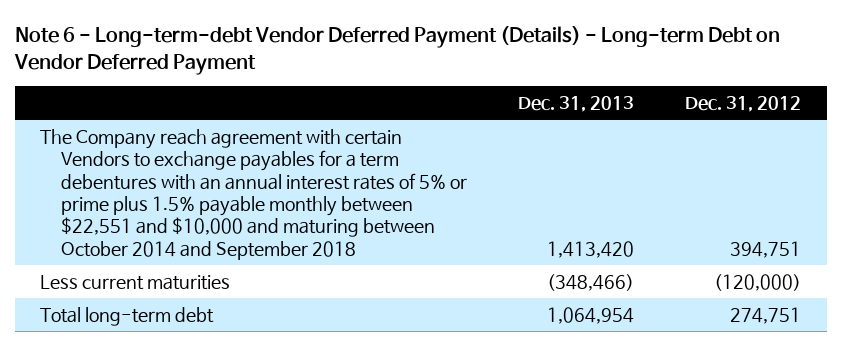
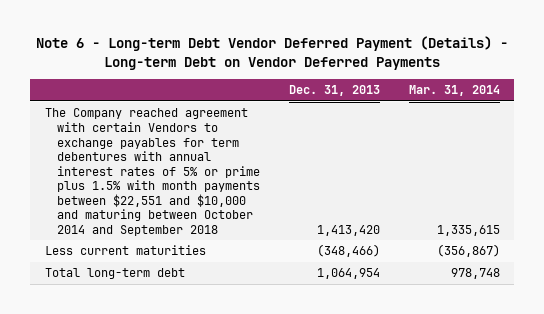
- Note 6 - Long-term-debt Vendor Deferred Payment (Details) - Long-term Debt on Vendor Deferred Payment
+ Note 6 - Long-term Debt Vendor Deferred Payment (Details) - Long-term Debt on Vendor Deferred Payments
- | Dec. 31, 2013 | Dec. 31, 2012
+ | Dec. 31, 2013 | Mar. 31, 2014
- The Company reach agreement with certain Vendors to exchange payables for a term debentures with an annual interest rates of 5% or prime plus 1.5% payable monthly between $22,551 and $10,000 and maturing between October 2014 and September 2018 | 1,413,420 | 394,751
+ The Company reached agreement with certain Vendors to exchange payables for term debentures with annual interest rates of 5% or prime plus 1.5% with month payments between $22,551 and $10,000 and maturing between October 2014 and September 2018 | 1,413,420 | 1,335,615

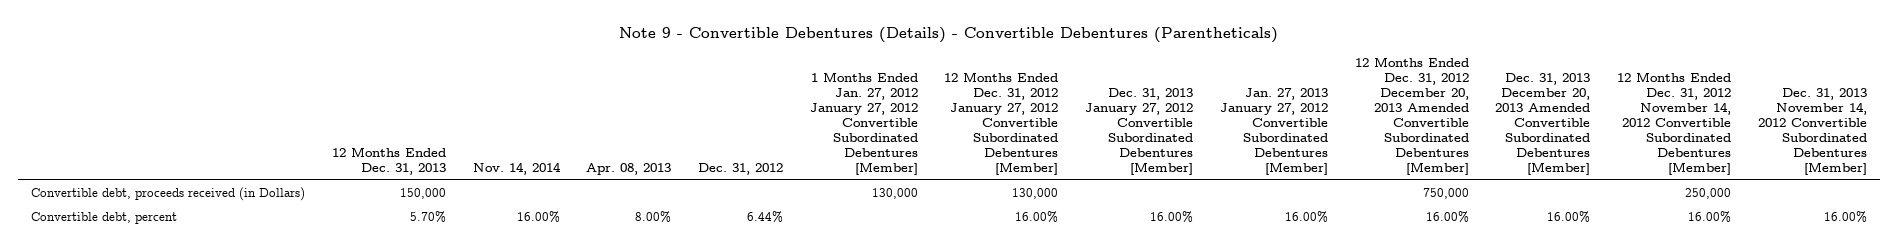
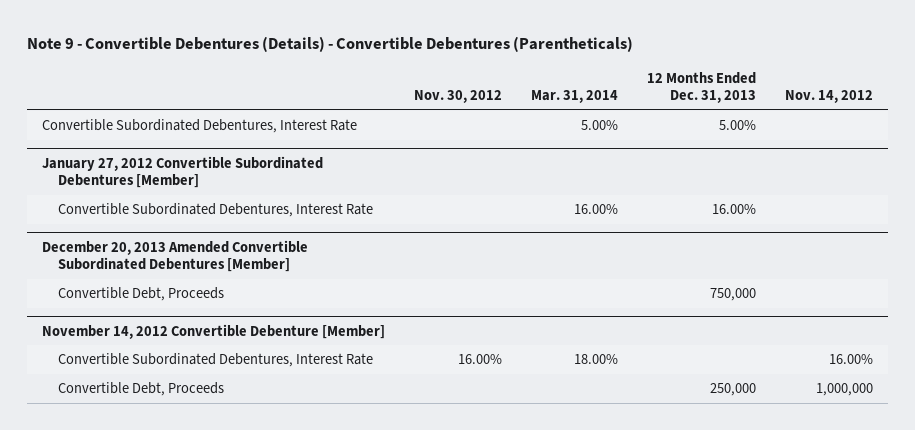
- | 12 Months Ended Dec. 31, 2013 | Nov. 14, 2014 | Apr. 08, 2013 | Dec. 31, 2012 | 1 Months Ended Jan. 27, 2012 January 27, 2012 Convertible Subordinated Debentures [Member] | 12 Months Ended Dec. 31, 2012 January 27, 2012 Convertible Subordinated Debentures [Member] | Dec. 31, 2013 January 27, 2012 Convertible Subordinated Debentures [Member] | Jan. 27, 2013 January 27, 2012 Convertible Subordinated Debentures [Member] | 12 Months Ended Dec. 31, 2012 December 20, 2013 Amended Convertible Subordinated Debentures [Member] | Dec. 31, 2013 December 20, 2013 Amended Convertible Subordinated Debentures [Member] | 12 Months Ended Dec. 31, 2012 November 14, 2012 Convertible Subordinated Debentures [Member] | Dec. 31, 2013 November 14, 2012 Convertible Subordinated Debentures [Member]
+ | Nov. 30, 2012 | Mar. 31, 2014 | 12 Months Ended Dec. 31, 2013 | Nov. 14, 2012
- Convertible debt, proceeds received (in Dollars) | 150,000 | | | | 130,000 | 130,000 | | | 750,000 | | 250,000 |
- Convertible debt, percent | 5.70% | 16.00% | 8.00% | 6.44% | | 16.00% | 16.00% | 16.00% | 16.00% | 16.00% | 16.00% | 16.00%
+ Convertible Subordinated Debentures, Interest Rate | | 5.00% | 5.00% |
+ January 27, 2012 Convertible Subordinated Debentures [Member]
+ Convertible Subordinated Debentures, Interest Rate | | 16.00% | 16.00% |
+ December 20, 2013 Amended Convertible Subordinated Debentures [Member]
+ Convertible Debt, Proceeds | | | 750,000 |
+ November 14, 2012 Convertible Debenture [Member]
+ Convertible Subordinated Debentures, Interest Rate | 16.00% | 18.00% | | 16.00%
+ Convertible Debt, Proceeds | | | 250,000 | 1,000,000

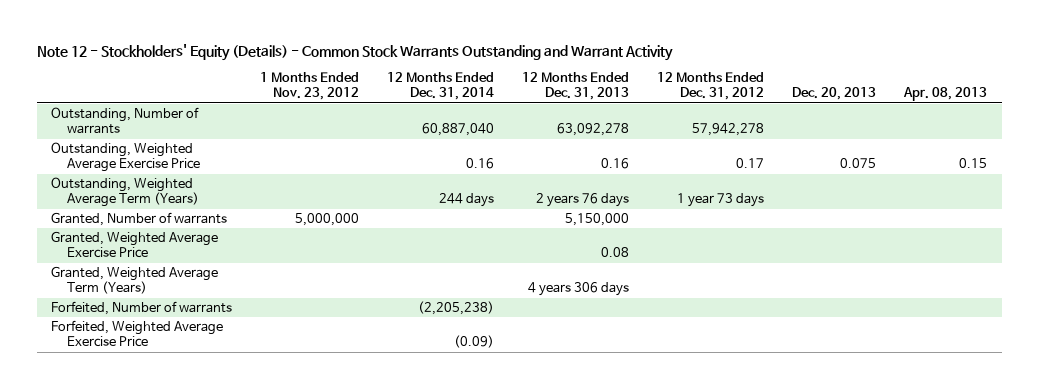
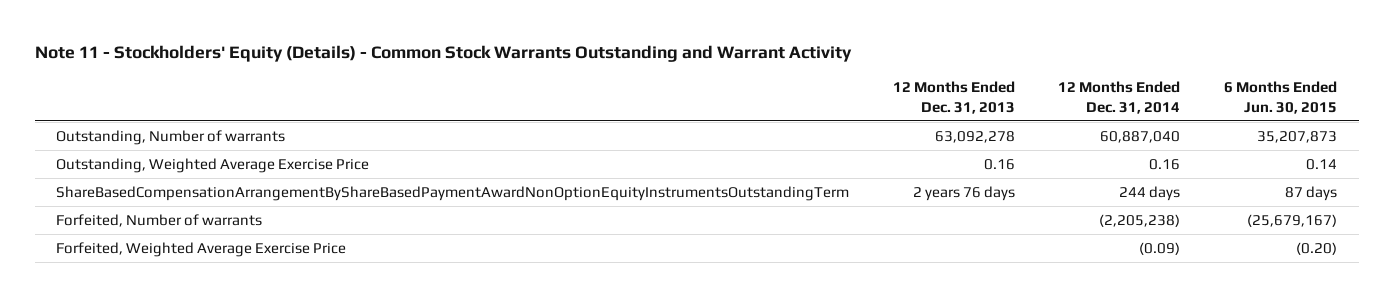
- Note 12 - Stockholders' Equity (Details) - Common Stock Warrants Outstanding and Warrant Activity
+ Note 11 - Stockholders' Equity (Details) - Common Stock Warrants Outstanding and Warrant Activity
- | 1 Months Ended Nov. 23, 2012 | 12 Months Ended Dec. 31, 2014 | 12 Months Ended Dec. 31, 2013 | 12 Months Ended Dec. 31, 2012 | Dec. 20, 2013 | Apr. 08, 2013
+ | 12 Months Ended Dec. 31, 2013 | 12 Months Ended Dec. 31, 2014 | 6 Months Ended Jun. 30, 2015
- Outstanding, Weighted Average Term (Years) | | 244 days | 2 years 76 days | 1 year 73 days | |
- Granted, Number of warrants | 5,000,000 | | 5,150,000 | | |
- Granted, Weighted Average Exercise Price | | | 0.08 | | |
- Granted, Weighted Average Term (Years) | | | 4 years 306 days | | |
+ ShareBasedCompensationArrangementByShareBasedPaymentAwardNonOptionEquityInstrumentsOutstandingTerm | 2 years 76 days | 244 days | 87 days

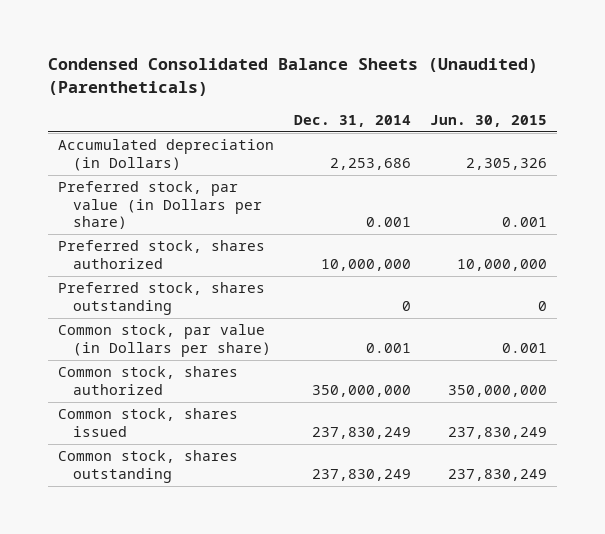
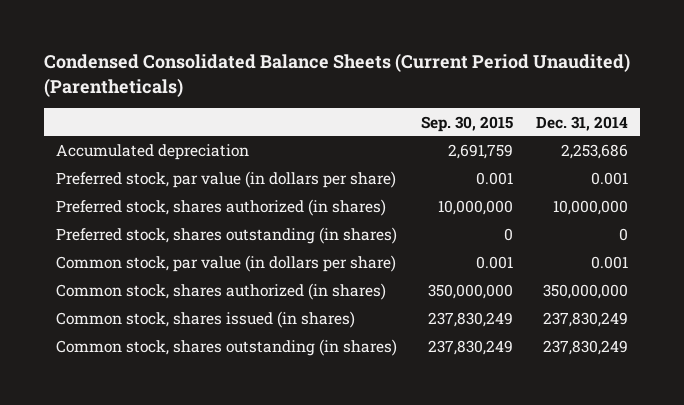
- Condensed Consolidated Balance Sheets (Unaudited) (Parentheticals)
+ Condensed Consolidated Balance Sheets (Current Period Unaudited) (Parentheticals)
- | Dec. 31, 2014 | Jun. 30, 2015
+ | Sep. 30, 2015 | Dec. 31, 2014
- Accumulated depreciation (in Dollars) | 2,253,686 | 2,305,326
- Preferred stock, par value (in Dollars per share) | 0.001 | 0.001
- Preferred stock, shares authorized | 10,000,000 | 10,000,000
- Preferred stock, shares outstanding | 0 | 0
- Common stock, par value (in Dollars per share) | 0.001 | 0.001
- Common stock, shares authorized | 350,000,000 | 350,000,000
- Common stock, shares issued | 237,830,249 | 237,830,249
- Common stock, shares outstanding | 237,830,249 | 237,830,249
+ Accumulated depreciation | 2,691,759 | 2,253,686
+ Preferred stock, par value (in dollars per share) | 0.001 | 0.001
+ Preferred stock, shares authorized (in shares) | 10,000,000 | 10,000,000
+ Preferred stock, shares outstanding (in shares) | 0 | 0
+ Common stock, par value (in dollars per share) | 0.001 | 0.001
+ Common stock, shares authorized (in shares) | 350,000,000 | 350,000,000
+ Common stock, shares issued (in shares) | 237,830,249 | 237,830,249
+ Common stock, shares outstanding (in shares) | 237,830,249 | 237,830,249

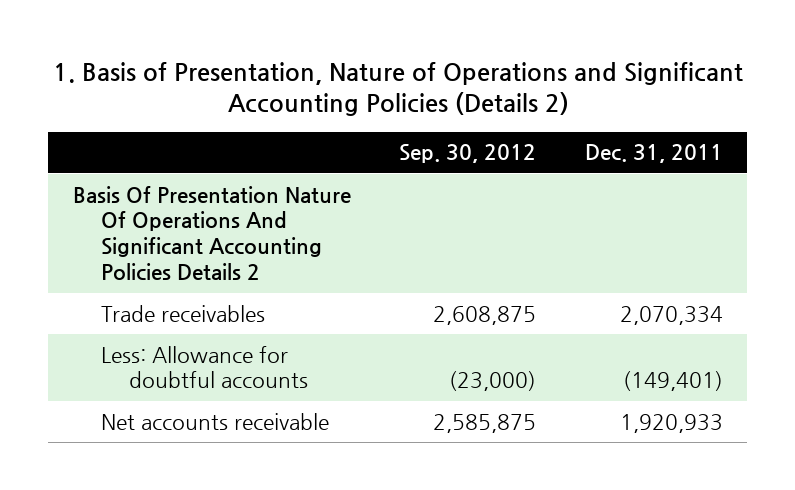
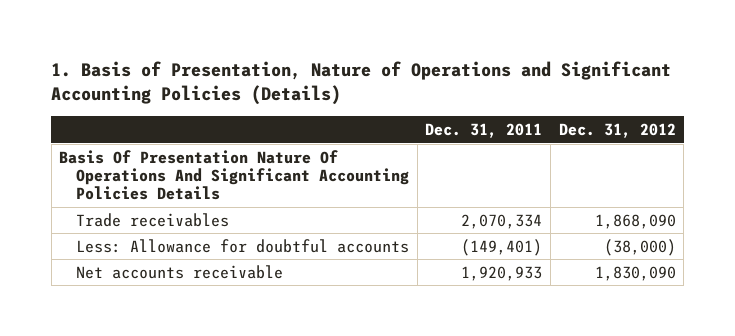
- 1. Basis of Presentation, Nature of Operations and Significant Accounting Policies (Details 2)
+ 1. Basis of Presentation, Nature of Operations and Significant Accounting Policies (Details)
- | Sep. 30, 2012 | Dec. 31, 2011
+ | Dec. 31, 2011 | Dec. 31, 2012
- Basis Of Presentation Nature Of Operations And Significant Accounting Policies Details 2
+ Basis Of Presentation Nature Of Operations And Significant Accounting Policies Details

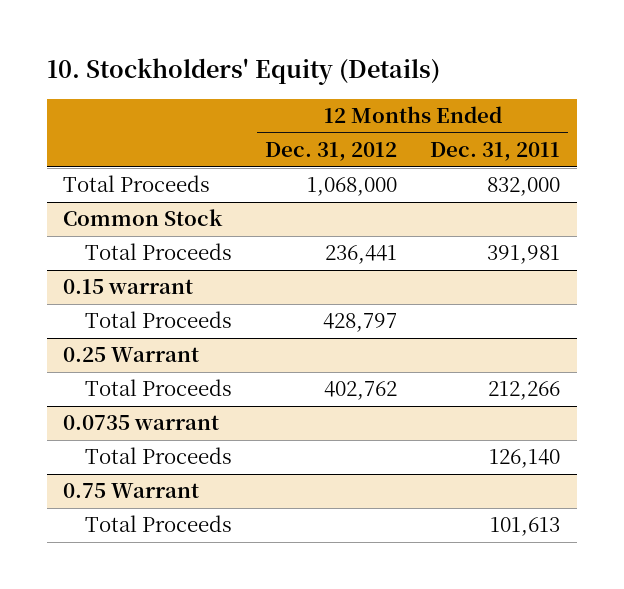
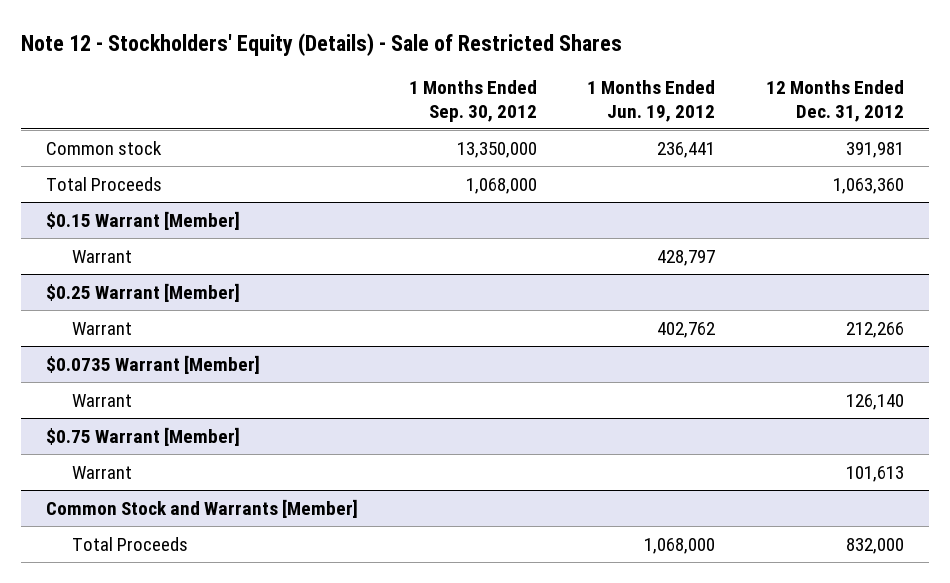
- 10. Stockholders' Equity (Details)
+ Note 12 - Stockholders' Equity (Details) - Sale of Restricted Shares
- | 12 Months Ended Dec. 31, 2012 | 12 Months Ended Dec. 31, 2011
+ | 1 Months Ended Sep. 30, 2012 | 1 Months Ended Jun. 19, 2012 | 12 Months Ended Dec. 31, 2012
- Total Proceeds | 1,068,000 | 832,000
- Common Stock
- Total Proceeds | 236,441 | 391,981
- 0.15 warrant
- Total Proceeds | 428,797 |
- 0.25 Warrant
- Total Proceeds | 402,762 | 212,266
- 0.0735 warrant
- Total Proceeds | | 126,140
- 0.75 Warrant
- Total Proceeds | | 101,613
+ Common stock | 13,350,000 | 236,441 | 391,981
+ Total Proceeds | 1,068,000 | | 1,063,360
+ $0.15 Warrant [Member]
+ Warrant | | 428,797 |
+ $0.25 Warrant [Member]
+ Warrant | | 402,762 | 212,266
+ $0.0735 Warrant [Member]
+ Warrant | | | 126,140
+ $0.75 Warrant [Member]
+ Warrant | | | 101,613
+ Common Stock and Warrants [Member]
+ Total Proceeds | | 1,068,000 | 832,000

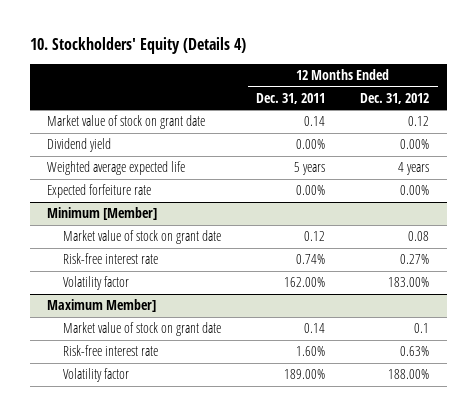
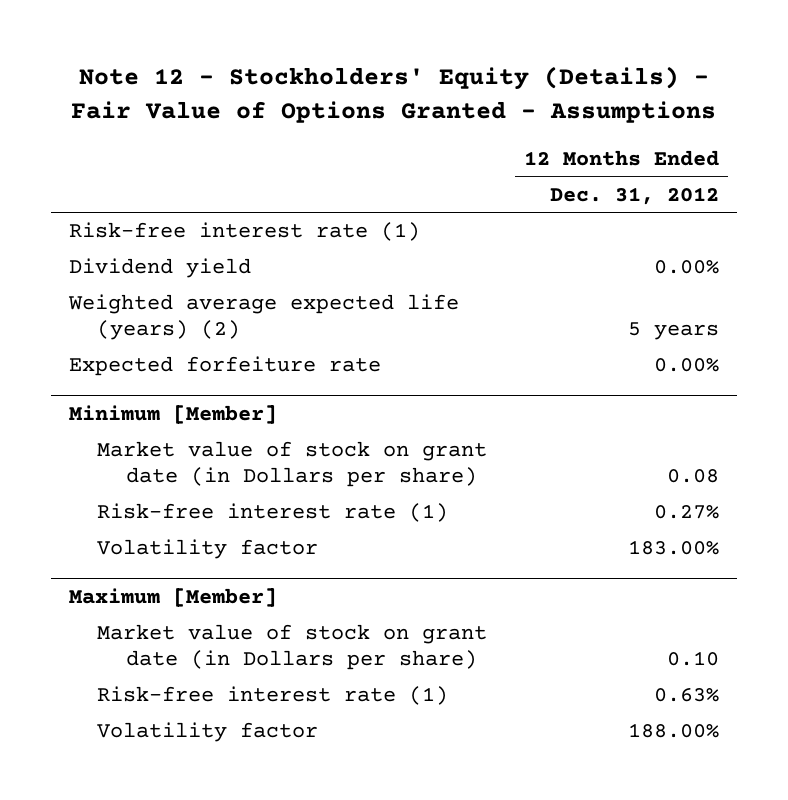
- 10. Stockholders' Equity (Details 4)
+ Note 12 - Stockholders' Equity (Details) - Fair Value of Options Granted - Assumptions
- | 12 Months Ended Dec. 31, 2011 | 12 Months Ended Dec. 31, 2012
+ | 12 Months Ended Dec. 31, 2012
- Market value of stock on grant date | 0.14 | 0.12
+ Risk-free interest rate (1)
- Weighted average expected life | 5 years | 4 years
+ Weighted average expected life (years) (2) | 5 years
@ Minimum [Member]
- Market value of stock on grant date | 0.12 | 0.08
- Risk-free interest rate | 0.74% | 0.27%
+ Market value of stock on grant date (in Dollars per share) | 0.08
+ Risk-free interest rate (1) | 0.27%
- Maximum Member]
- Market value of stock on grant date | 0.14 | 0.1
- Risk-free interest rate | 1.60% | 0.63%
+ Maximum [Member]
+ Market value of stock on grant date (in Dollars per share) | 0.10
+ Risk-free interest rate (1) | 0.63%

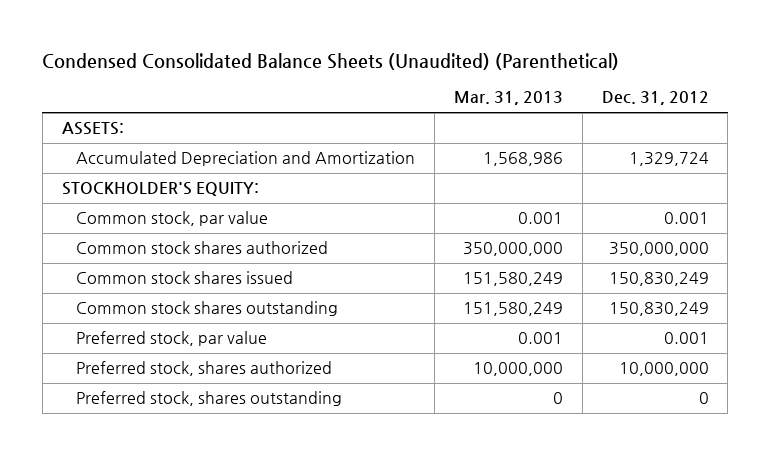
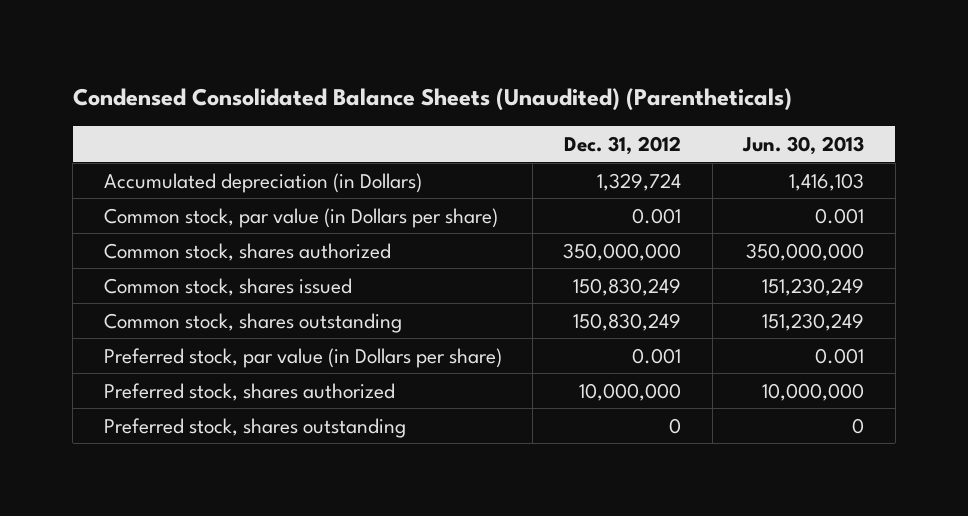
- Condensed Consolidated Balance Sheets (Unaudited) (Parenthetical)
+ Condensed Consolidated Balance Sheets (Unaudited) (Parentheticals)
- | Mar. 31, 2013 | Dec. 31, 2012
+ | Dec. 31, 2012 | Jun. 30, 2013
- ASSETS:
- Accumulated Depreciation and Amortization | 1,568,986 | 1,329,724
- STOCKHOLDER'S EQUITY:
- Common stock, par value | 0.001 | 0.001
- Common stock shares authorized | 350,000,000 | 350,000,000
- Common stock shares issued | 151,580,249 | 150,830,249
- Common stock shares outstanding | 151,580,249 | 150,830,249
- Preferred stock, par value | 0.001 | 0.001
+ Accumulated depreciation (in Dollars) | 1,329,724 | 1,416,103
+ Common stock, par value (in Dollars per share) | 0.001 | 0.001
+ Common stock, shares authorized | 350,000,000 | 350,000,000
+ Common stock, shares issued | 150,830,249 | 151,230,249
+ Common stock, shares outstanding | 150,830,249 | 151,230,249
+ Preferred stock, par value (in Dollars per share) | 0.001 | 0.001

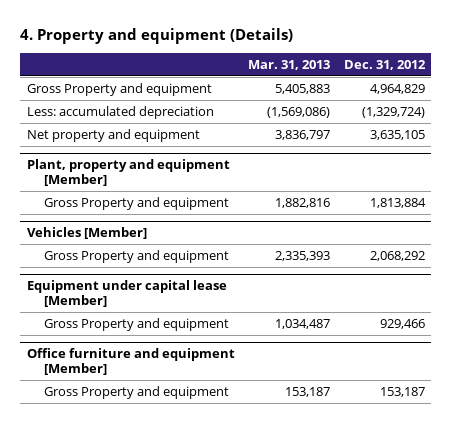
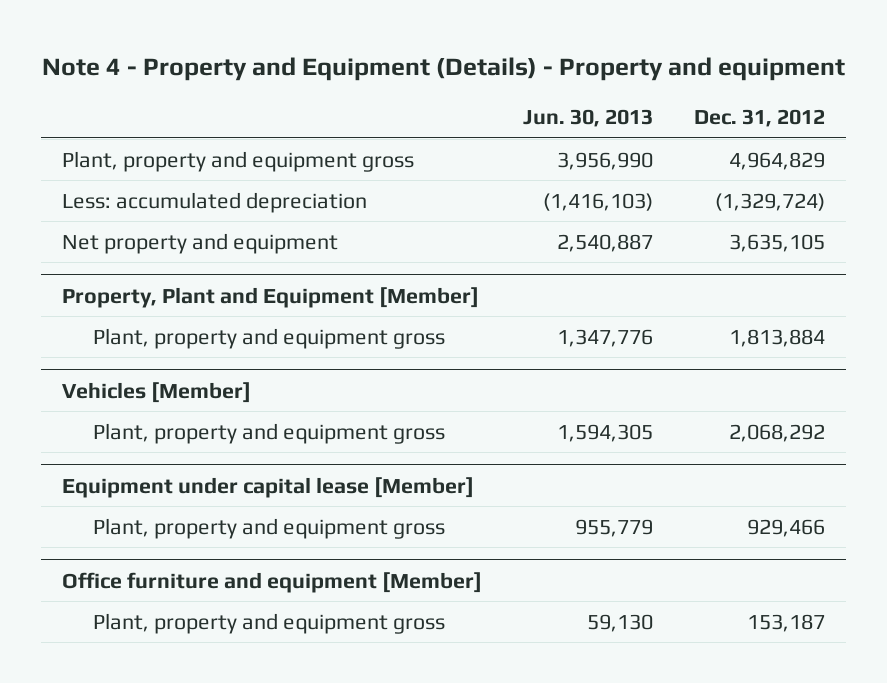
- 4. Property and equipment (Details)
+ Note 4 - Property and Equipment (Details) - Property and equipment
- | Mar. 31, 2013 | Dec. 31, 2012
+ | Jun. 30, 2013 | Dec. 31, 2012
- Gross Property and equipment | 5,405,883 | 4,964,829
+ Plant, property and equipment gross | 3,956,990 | 4,964,829
- Plant, property and equipment [Member]
- Gross Property and equipment | 1,882,816 | 1,813,884
+ Property, Plant and Equipment [Member]
+ Plant, property and equipment gross | 1,347,776 | 1,813,884
@ Vehicles [Member]
- Gross Property and equipment | 2,335,393 | 2,068,292
+ Plant, property and equipment gross | 1,594,305 | 2,068,292
@ Equipment under capital lease [Member]
- Gross Property and equipment | 1,034,487 | 929,466
+ Plant, property and equipment gross | 955,779 | 929,466
@ Office furniture and equipment [Member]
- Gross Property and equipment | 153,187 | 153,187
+ Plant, property and equipment gross | 59,130 | 153,187

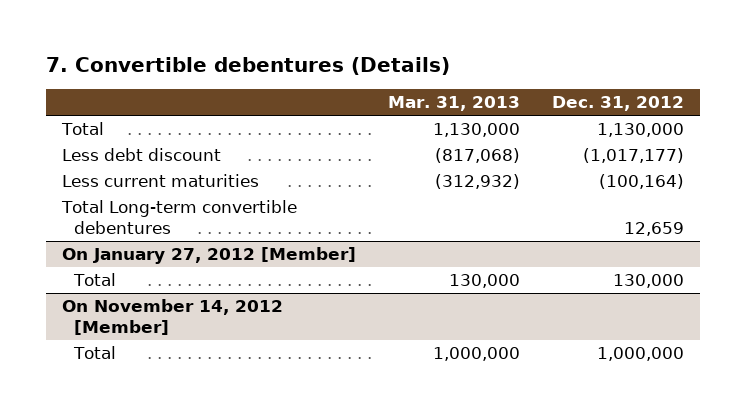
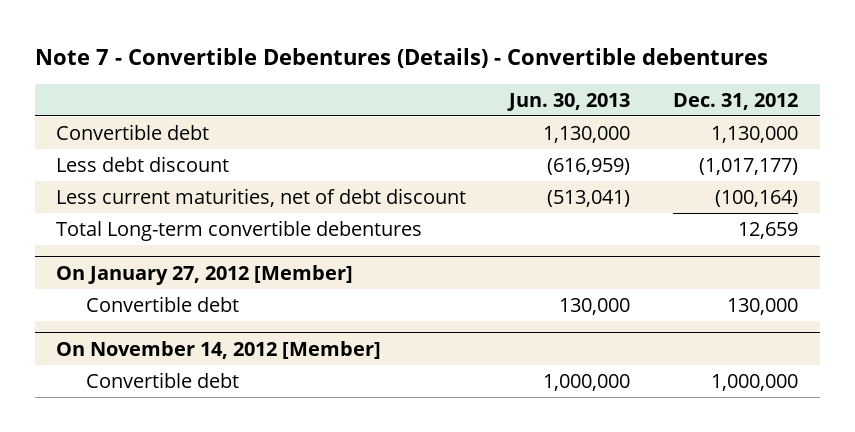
- 7. Convertible debentures (Details)
+ Note 7 - Convertible Debentures (Details) - Convertible debentures
- | Mar. 31, 2013 | Dec. 31, 2012
+ | Jun. 30, 2013 | Dec. 31, 2012
- Total | 1,130,000 | 1,130,000
+ Convertible debt | 1,130,000 | 1,130,000
- Less current maturities | (312,932) | (100,164)
+ Less current maturities, net of debt discount | (513,041) | (100,164)
@ On January 27, 2012 [Member]
- Total | 130,000 | 130,000
+ Convertible debt | 130,000 | 130,000
@ On November 14, 2012 [Member]
- Total | 1,000,000 | 1,000,000
+ Convertible debt | 1,000,000 | 1,000,000

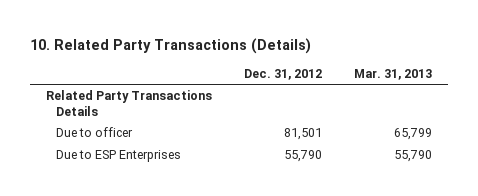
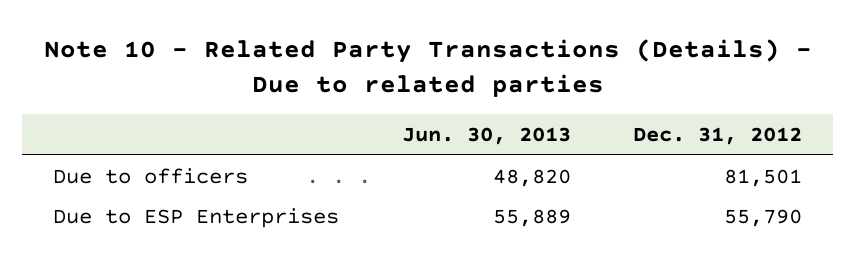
- 10. Related Party Transactions (Details)
+ Note 10 - Related Party Transactions (Details) - Due to related parties
- | Dec. 31, 2012 | Mar. 31, 2013
+ | Jun. 30, 2013 | Dec. 31, 2012
- Related Party Transactions Details
- Due to officer | 81,501 | 65,799
+ Due to officers | 48,820 | 81,501

